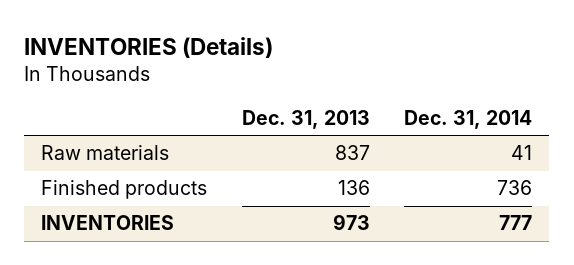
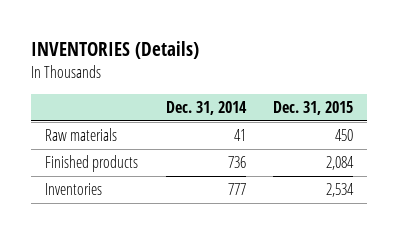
- | Dec. 31, 2013 | Dec. 31, 2014
+ | Dec. 31, 2014 | Dec. 31, 2015
- INVENTORIES | 973 | 777
+ Inventories | 777 | 2,534

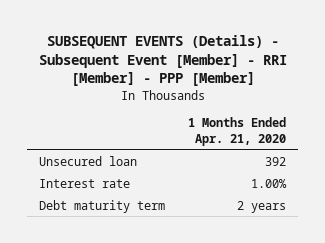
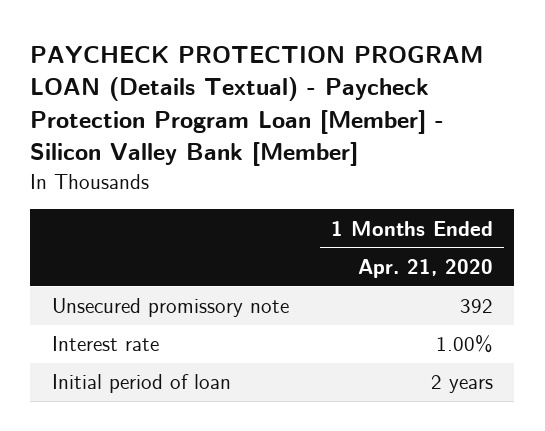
- SUBSEQUENT EVENTS (Details) - Subsequent Event [Member] - RRI [Member] - PPP [Member]
+ PAYCHECK PROTECTION PROGRAM LOAN (Details Textual) - Paycheck Protection Program Loan [Member] - Silicon Valley Bank [Member]
- Unsecured loan | 392
+ Unsecured promissory note | 392
- Debt maturity term | 2 years
+ Initial period of loan | 2 years

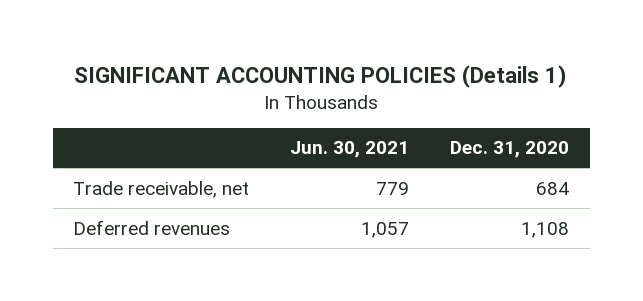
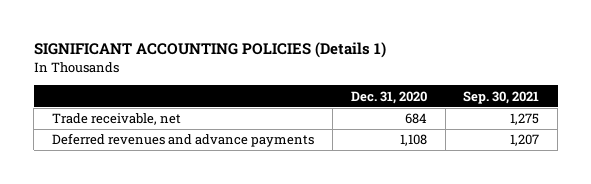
- | Jun. 30, 2021 | Dec. 31, 2020
+ | Dec. 31, 2020 | Sep. 30, 2021
- Deferred revenues | 1,057 | 1,108
+ Deferred revenues and advance payments | 1,108 | 1,207

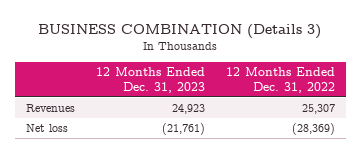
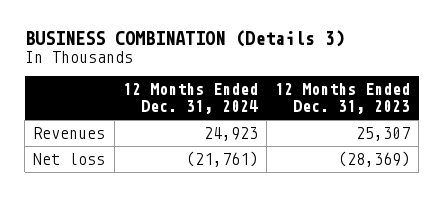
- | 12 Months Ended Dec. 31, 2023 | 12 Months Ended Dec. 31, 2022
+ | 12 Months Ended Dec. 31, 2024 | 12 Months Ended Dec. 31, 2023
- Revenues | 24,923 | 25,307
- Net loss | (21,761) | (28,369)
+ Revenues | 24,923 | 25,307
+ Net loss | (21,761) | (28,369)

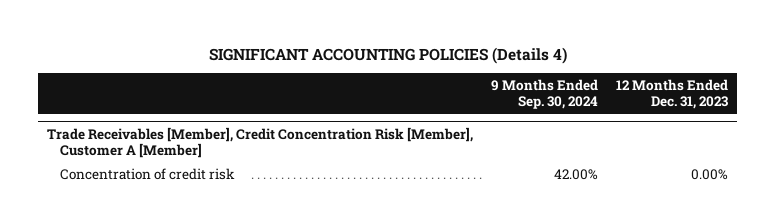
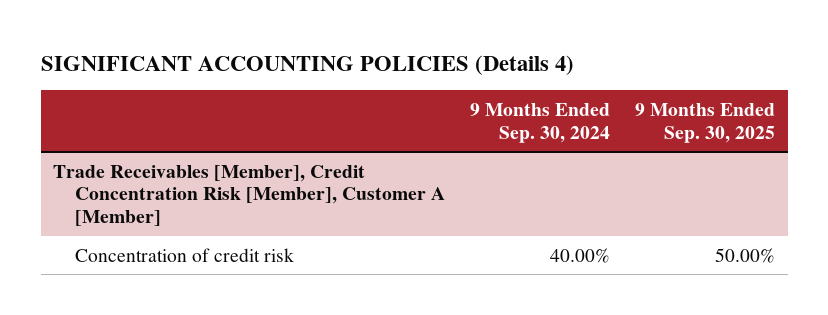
- | 9 Months Ended Sep. 30, 2024 | 12 Months Ended Dec. 31, 2023
+ | 9 Months Ended Sep. 30, 2024 | 9 Months Ended Sep. 30, 2025
@ Trade Receivables [Member], Credit Concentration Risk [Member], Customer A [Member]
- Concentration of credit risk | 42.00% | 0.00%
+ Concentration of credit risk | 40.00% | 50.00%

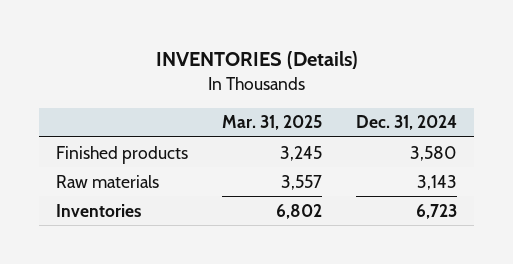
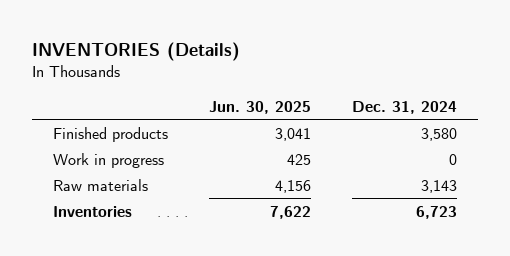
- | Mar. 31, 2025 | Dec. 31, 2024
+ | Jun. 30, 2025 | Dec. 31, 2024
+ Work in progress | 425 | 0

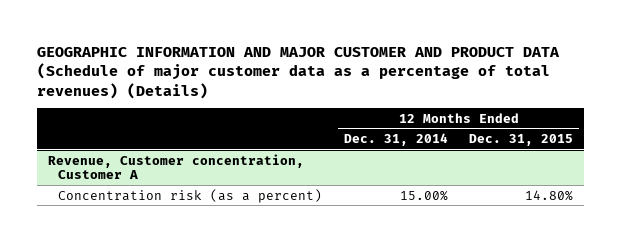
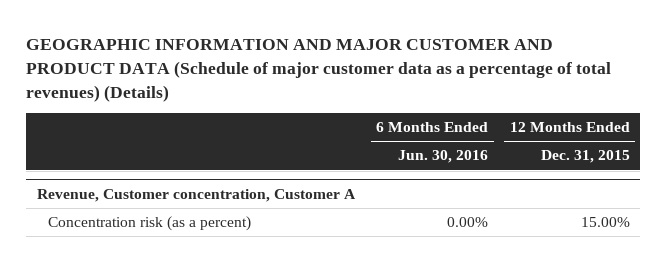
- | 12 Months Ended Dec. 31, 2014 | 12 Months Ended Dec. 31, 2015
+ | 6 Months Ended Jun. 30, 2016 | 12 Months Ended Dec. 31, 2015
@ Revenue, Customer concentration, Customer A
- Concentration risk (as a percent) | 15.00% | 14.80%
+ Concentration risk (as a percent) | 0.00% | 15.00%

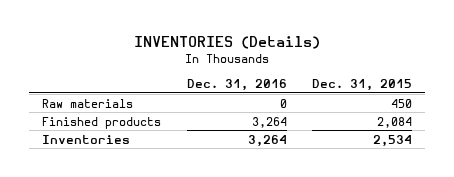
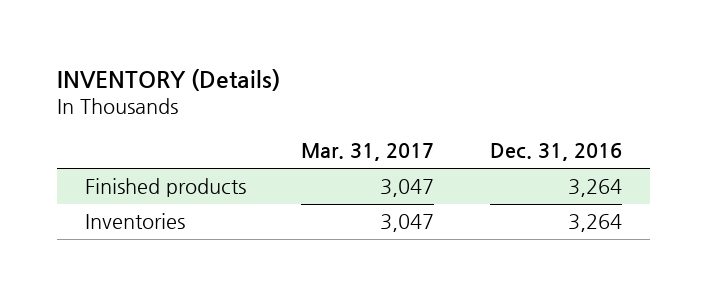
- INVENTORIES (Details)
+ INVENTORY (Details)
- | Dec. 31, 2016 | Dec. 31, 2015
+ | Mar. 31, 2017 | Dec. 31, 2016
- Raw materials | 0 | 450

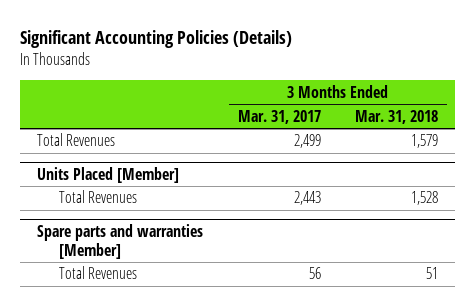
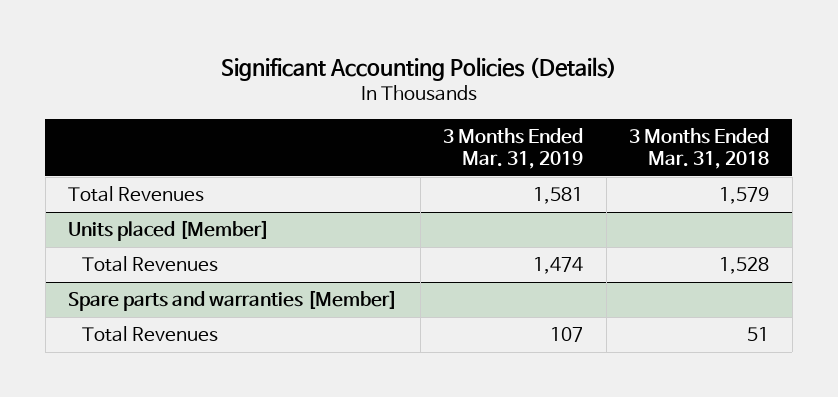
- | 3 Months Ended Mar. 31, 2017 | 3 Months Ended Mar. 31, 2018
+ | 3 Months Ended Mar. 31, 2019 | 3 Months Ended Mar. 31, 2018
- Units Placed [Member]
+ Units placed [Member]

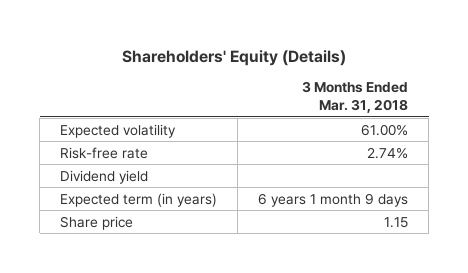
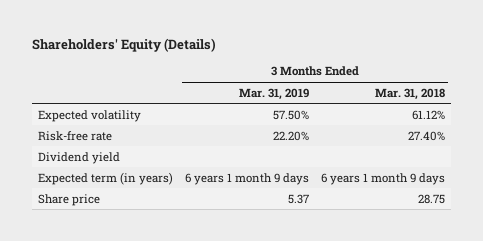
- | 3 Months Ended Mar. 31, 2018
+ | 3 Months Ended Mar. 31, 2019 | 3 Months Ended Mar. 31, 2018
- Expected volatility | 61.00%
- Risk-free rate | 2.74%
+ Expected volatility | 57.50% | 61.12%
+ Risk-free rate | 22.20% | 27.40%
- Share price | 1.15
+ Share price | 5.37 | 28.75

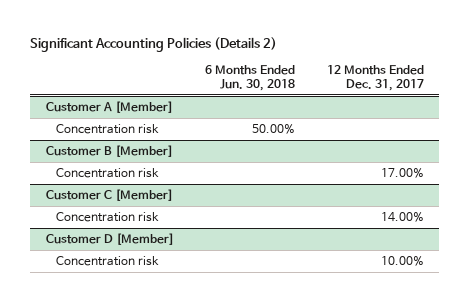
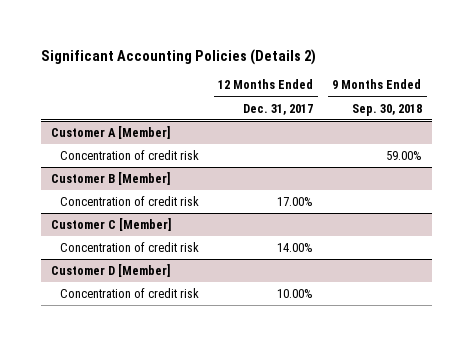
- | 6 Months Ended Jun. 30, 2018 | 12 Months Ended Dec. 31, 2017
+ | 12 Months Ended Dec. 31, 2017 | 9 Months Ended Sep. 30, 2018
@ Customer A [Member]
- Concentration risk | 50.00% |
+ Concentration of credit risk | | 59.00%
@ Customer B [Member]
- Concentration risk | | 17.00%
+ Concentration of credit risk | 17.00% |
@ Customer C [Member]
- Concentration risk | | 14.00%
+ Concentration of credit risk | 14.00% |
@ Customer D [Member]
- Concentration risk | | 10.00%
+ Concentration of credit risk | 10.00% |

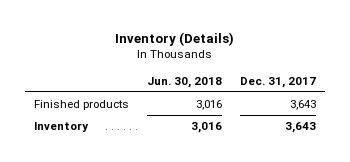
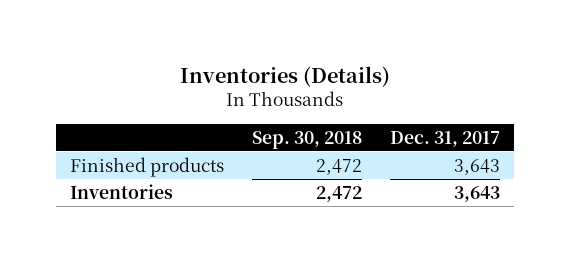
- Inventory (Details)
+ Inventories (Details)
- | Jun. 30, 2018 | Dec. 31, 2017
+ | Sep. 30, 2018 | Dec. 31, 2017
- Inventory | 3,016 | 3,643
+ Inventories | 2,472 | 3,643

